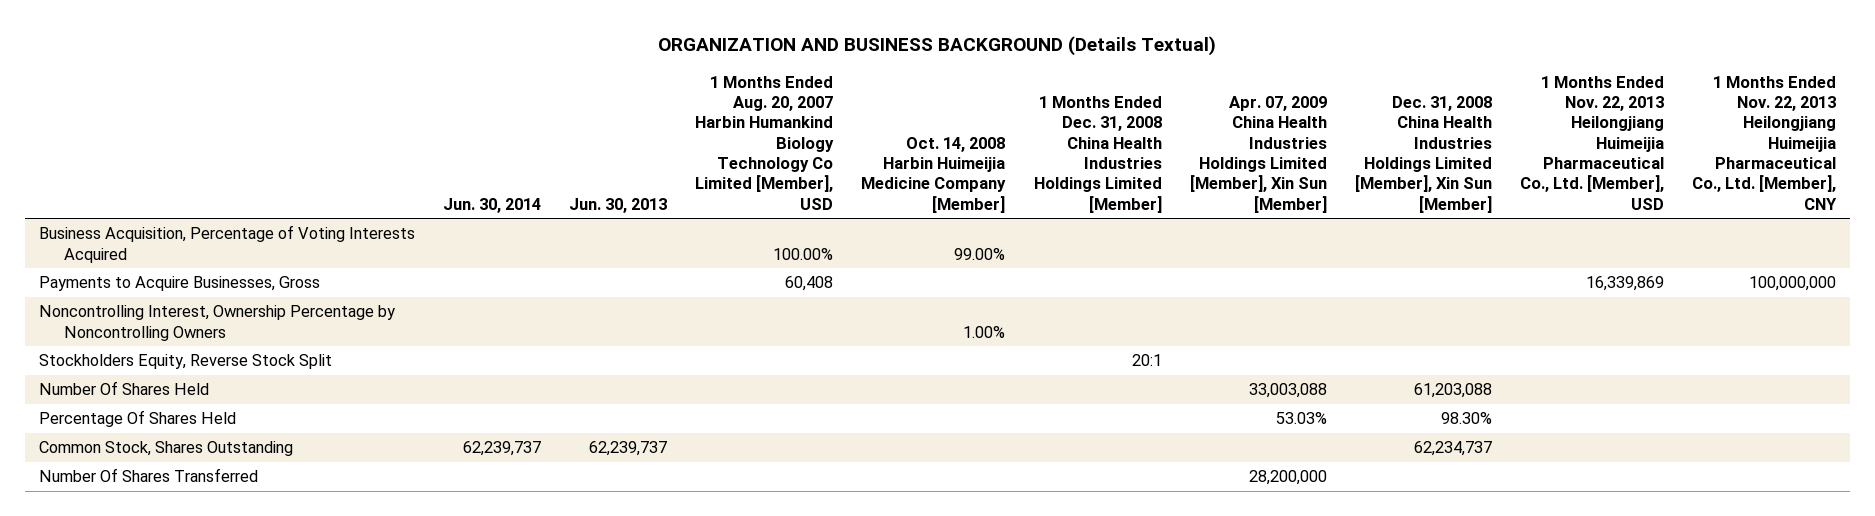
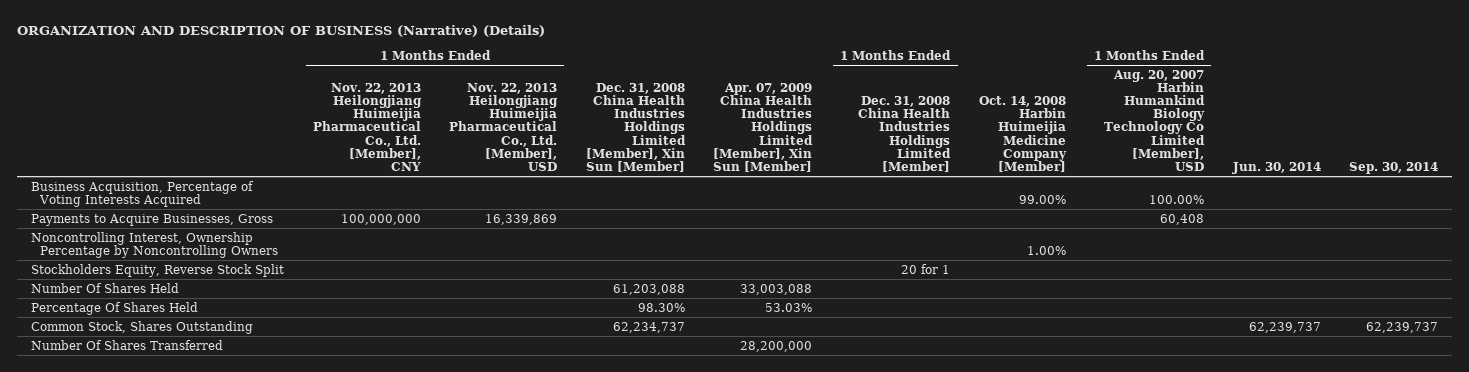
- ORGANIZATION AND BUSINESS BACKGROUND (Details Textual)
+ ORGANIZATION AND DESCRIPTION OF BUSINESS (Narrative) (Details)
- | Jun. 30, 2014 | Jun. 30, 2013 | 1 Months Ended Aug. 20, 2007 Harbin Humankind Biology Technology Co Limited [Member], USD | Oct. 14, 2008 Harbin Huimeijia Medicine Company [Member] | 1 Months Ended Dec. 31, 2008 China Health Industries Holdings Limited [Member] | Apr. 07, 2009 China Health Industries Holdings Limited [Member], Xin Sun [Member] | Dec. 31, 2008 China Health Industries Holdings Limited [Member], Xin Sun [Member] | 1 Months Ended Nov. 22, 2013 Heilongjiang Huimeijia Pharmaceutical Co., Ltd. [Member], USD | 1 Months Ended Nov. 22, 2013 Heilongjiang Huimeijia Pharmaceutical Co., Ltd. [Member], CNY
+ | 1 Months Ended Nov. 22, 2013 Heilongjiang Huimeijia Pharmaceutical Co., Ltd. [Member], CNY | 1 Months Ended Nov. 22, 2013 Heilongjiang Huimeijia Pharmaceutical Co., Ltd. [Member], USD | Dec. 31, 2008 China Health Industries Holdings Limited [Member], Xin Sun [Member] | Apr. 07, 2009 China Health Industries Holdings Limited [Member], Xin Sun [Member] | 1 Months Ended Dec. 31, 2008 China Health Industries Holdings Limited [Member] | Oct. 14, 2008 Harbin Huimeijia Medicine Company [Member] | 1 Months Ended Aug. 20, 2007 Harbin Humankind Biology Technology Co Limited [Member], USD | Jun. 30, 2014 | Sep. 30, 2014
- Stockholders Equity, Reverse Stock Split | | | | | 20:1 | | | |
+ Stockholders Equity, Reverse Stock Split | | | | | 20 for 1 | | | |

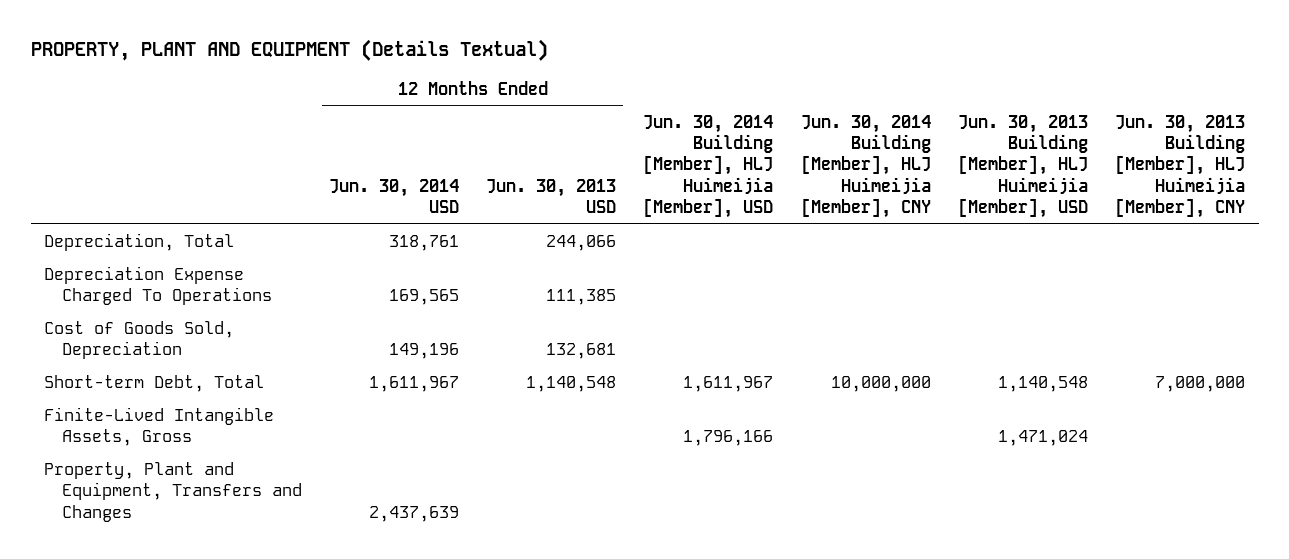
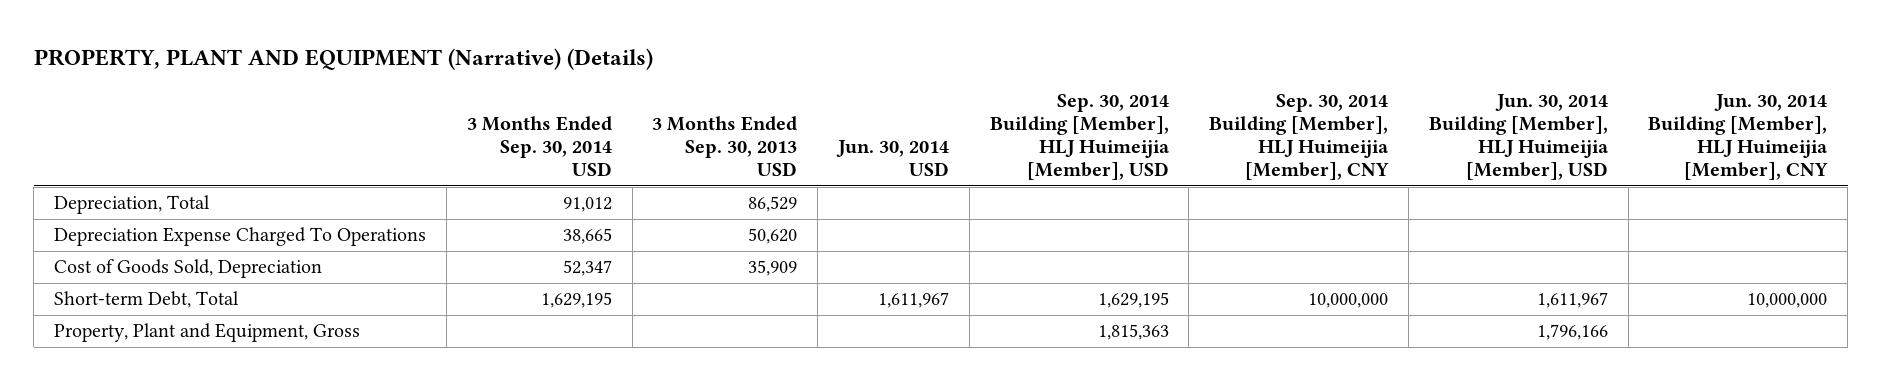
- PROPERTY, PLANT AND EQUIPMENT (Details Textual)
+ PROPERTY, PLANT AND EQUIPMENT (Narrative) (Details)
- | 12 Months Ended Jun. 30, 2014 USD | 12 Months Ended Jun. 30, 2013 USD | Jun. 30, 2014 Building [Member], HLJ Huimeijia [Member], USD | Jun. 30, 2014 Building [Member], HLJ Huimeijia [Member], CNY | Jun. 30, 2013 Building [Member], HLJ Huimeijia [Member], USD | Jun. 30, 2013 Building [Member], HLJ Huimeijia [Member], CNY
+ | 3 Months Ended Sep. 30, 2014 USD | 3 Months Ended Sep. 30, 2013 USD | Jun. 30, 2014 USD | Sep. 30, 2014 Building [Member], HLJ Huimeijia [Member], USD | Sep. 30, 2014 Building [Member], HLJ Huimeijia [Member], CNY | Jun. 30, 2014 Building [Member], HLJ Huimeijia [Member], USD | Jun. 30, 2014 Building [Member], HLJ Huimeijia [Member], CNY
- Finite-Lived Intangible Assets, Gross | | | 1,796,166 | | 1,471,024 |
- Property, Plant and Equipment, Transfers and Changes | 2,437,639 | | | | |
+ Property, Plant and Equipment, Gross | | | | 1,815,363 | | 1,796,166 |

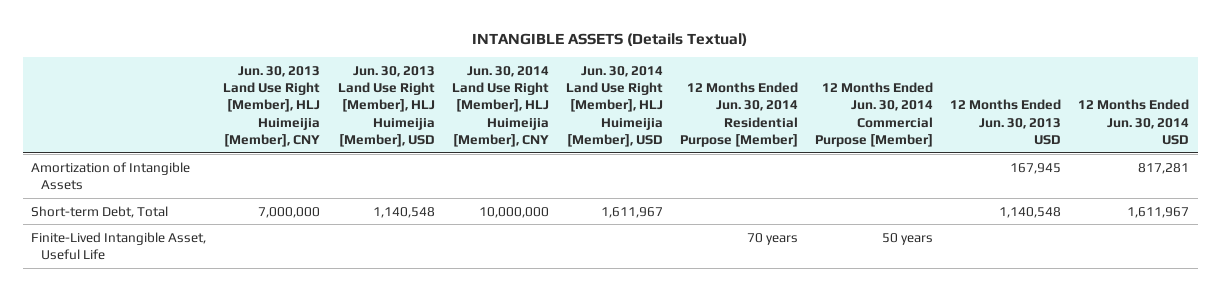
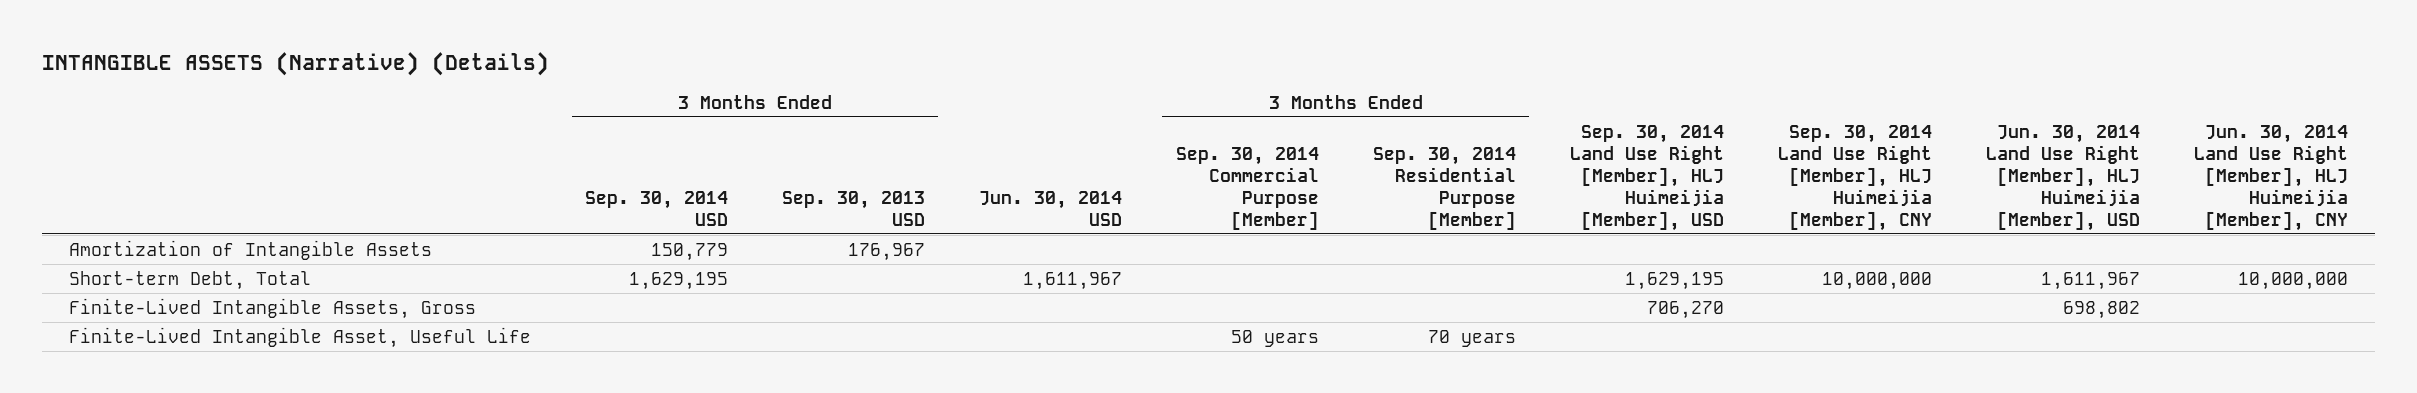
- INTANGIBLE ASSETS (Details Textual)
+ INTANGIBLE ASSETS (Narrative) (Details)
- | Jun. 30, 2013 Land Use Right [Member], HLJ Huimeijia [Member], CNY | Jun. 30, 2013 Land Use Right [Member], HLJ Huimeijia [Member], USD | Jun. 30, 2014 Land Use Right [Member], HLJ Huimeijia [Member], CNY | Jun. 30, 2014 Land Use Right [Member], HLJ Huimeijia [Member], USD | 12 Months Ended Jun. 30, 2014 Residential Purpose [Member] | 12 Months Ended Jun. 30, 2014 Commercial Purpose [Member] | 12 Months Ended Jun. 30, 2013 USD | 12 Months Ended Jun. 30, 2014 USD
+ | 3 Months Ended Sep. 30, 2014 USD | 3 Months Ended Sep. 30, 2013 USD | Jun. 30, 2014 USD | 3 Months Ended Sep. 30, 2014 Commercial Purpose [Member] | 3 Months Ended Sep. 30, 2014 Residential Purpose [Member] | Sep. 30, 2014 Land Use Right [Member], HLJ Huimeijia [Member], USD | Sep. 30, 2014 Land Use Right [Member], HLJ Huimeijia [Member], CNY | Jun. 30, 2014 Land Use Right [Member], HLJ Huimeijia [Member], USD | Jun. 30, 2014 Land Use Right [Member], HLJ Huimeijia [Member], CNY
+ Finite-Lived Intangible Assets, Gross | | | | | | 706,270 | | 698,802 |

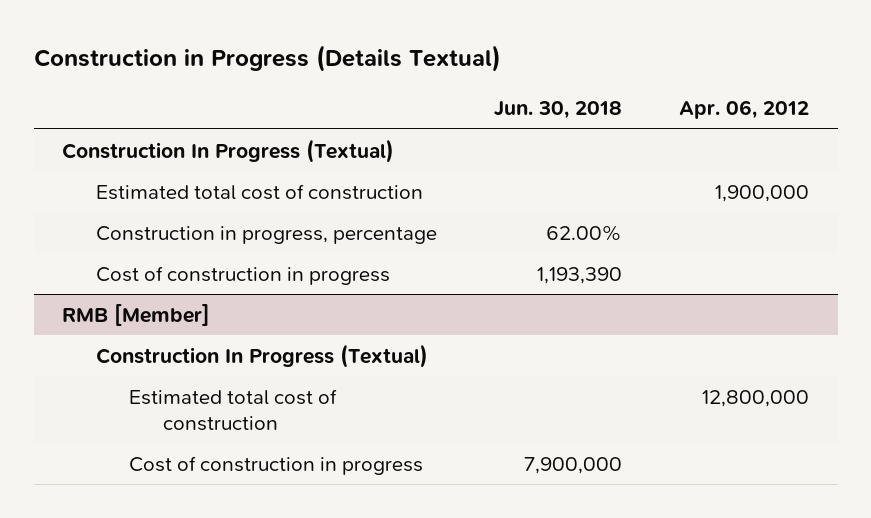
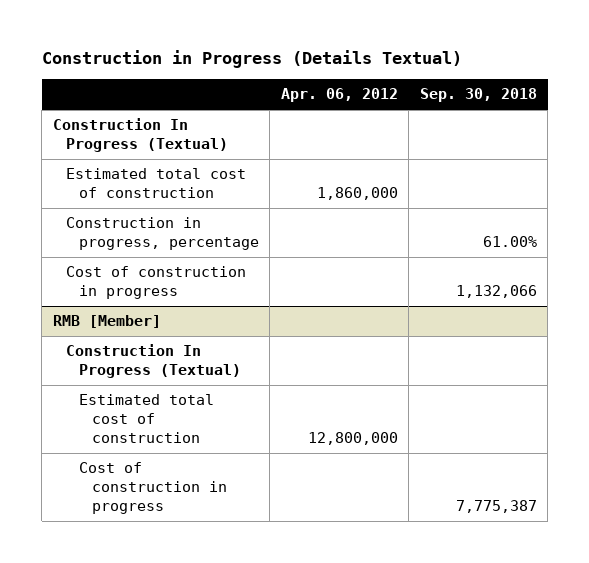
- | Jun. 30, 2018 | Apr. 06, 2012
+ | Apr. 06, 2012 | Sep. 30, 2018
- Estimated total cost of construction | | 1,900,000
+ Estimated total cost of construction | 1,860,000 |

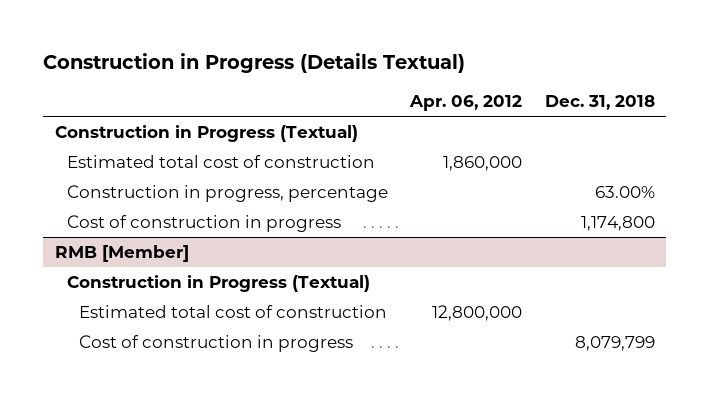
- | Apr. 06, 2012 | Sep. 30, 2018
+ | Apr. 06, 2012 | Dec. 31, 2018
- Construction In Progress (Textual)
+ Construction in Progress (Textual)
@ RMB [Member]
- Construction In Progress (Textual)
+ Construction in Progress (Textual)

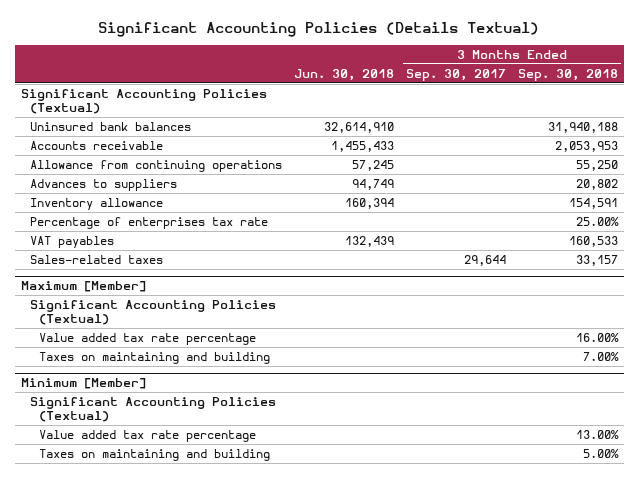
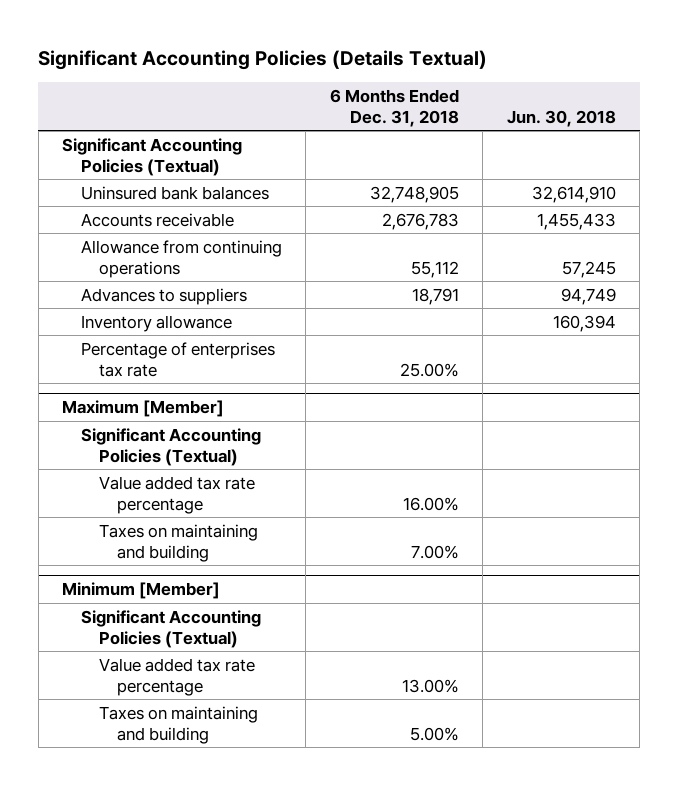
- | Jun. 30, 2018 | 3 Months Ended Sep. 30, 2017 | 3 Months Ended Sep. 30, 2018
+ | 6 Months Ended Dec. 31, 2018 | Jun. 30, 2018
- VAT payables | 132,439 | | 160,533
- Sales-related taxes | | 29,644 | 33,157

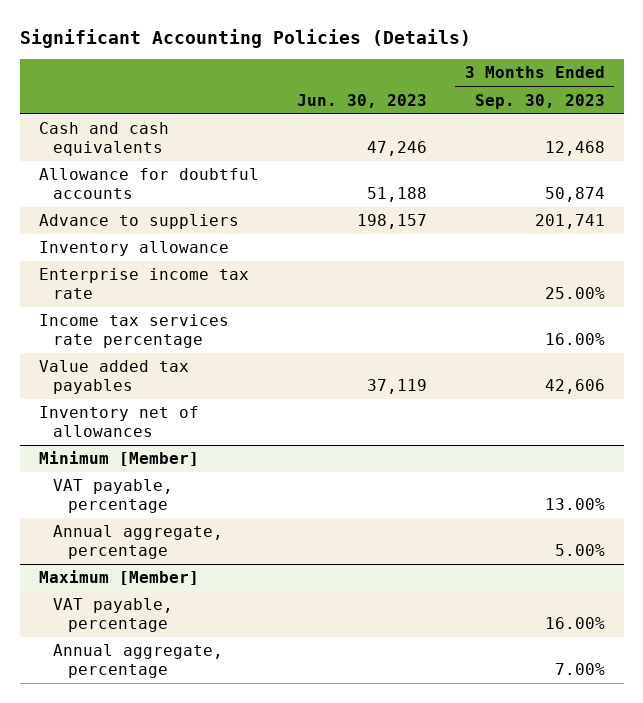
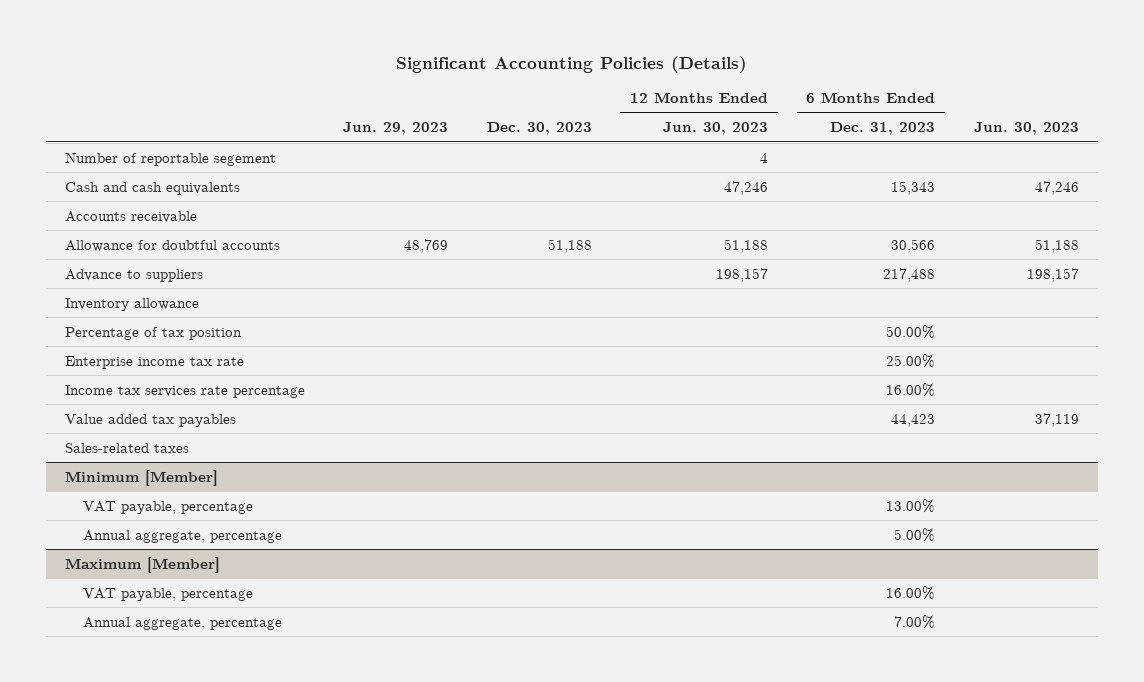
- | Jun. 30, 2023 | 3 Months Ended Sep. 30, 2023
+ | Jun. 29, 2023 | Dec. 30, 2023 | 12 Months Ended Jun. 30, 2023 | 6 Months Ended Dec. 31, 2023 | Jun. 30, 2023
+ Number of reportable segement | | | 4 | |
+ Accounts receivable
+ Percentage of tax position | | | | 50.00% |
- Inventory net of allowances
+ Sales-related taxes

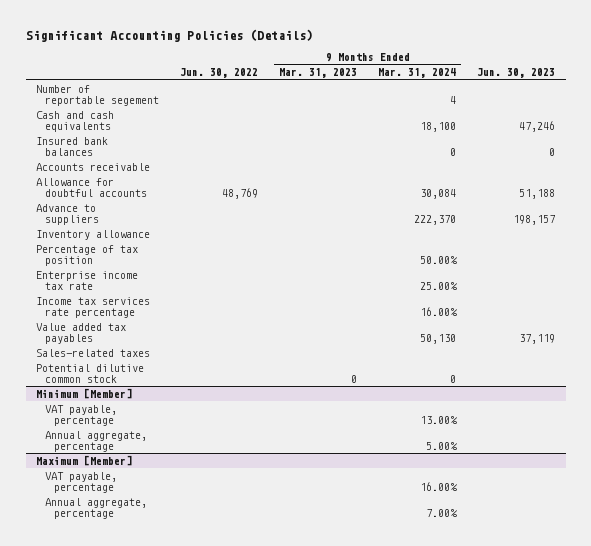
- | Jun. 29, 2023 | Dec. 30, 2023 | 12 Months Ended Jun. 30, 2023 | 6 Months Ended Dec. 31, 2023 | Jun. 30, 2023
+ | Jun. 30, 2022 | 9 Months Ended Mar. 31, 2023 | 9 Months Ended Mar. 31, 2024 | Jun. 30, 2023
+ Insured bank balances | | | 0 | 0
+ Potential dilutive common stock | | 0 | 0 |

